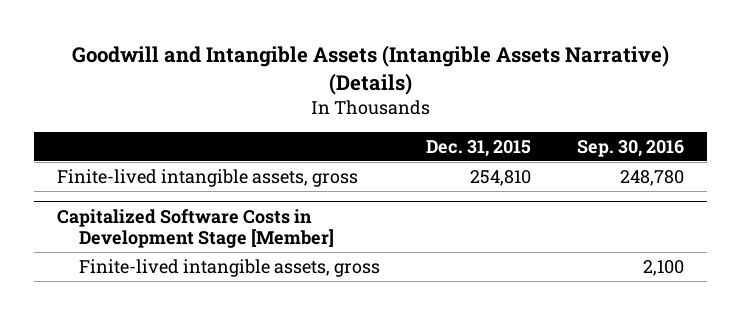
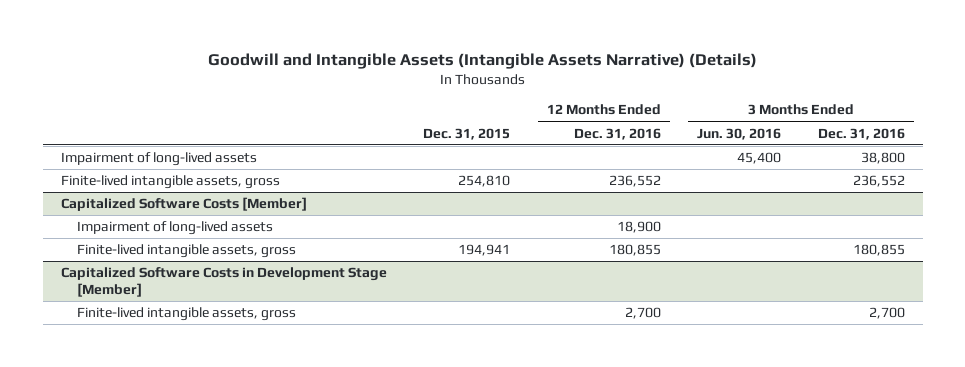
- | Dec. 31, 2015 | Sep. 30, 2016
+ | Dec. 31, 2015 | 12 Months Ended Dec. 31, 2016 | 3 Months Ended Jun. 30, 2016 | 3 Months Ended Dec. 31, 2016
+ Impairment of long-lived assets | | | 45,400 | 38,800
+ Capitalized Software Costs [Member]
+ Impairment of long-lived assets | | 18,900 | |
+ Finite-lived intangible assets, gross | 194,941 | 180,855 | | 180,855

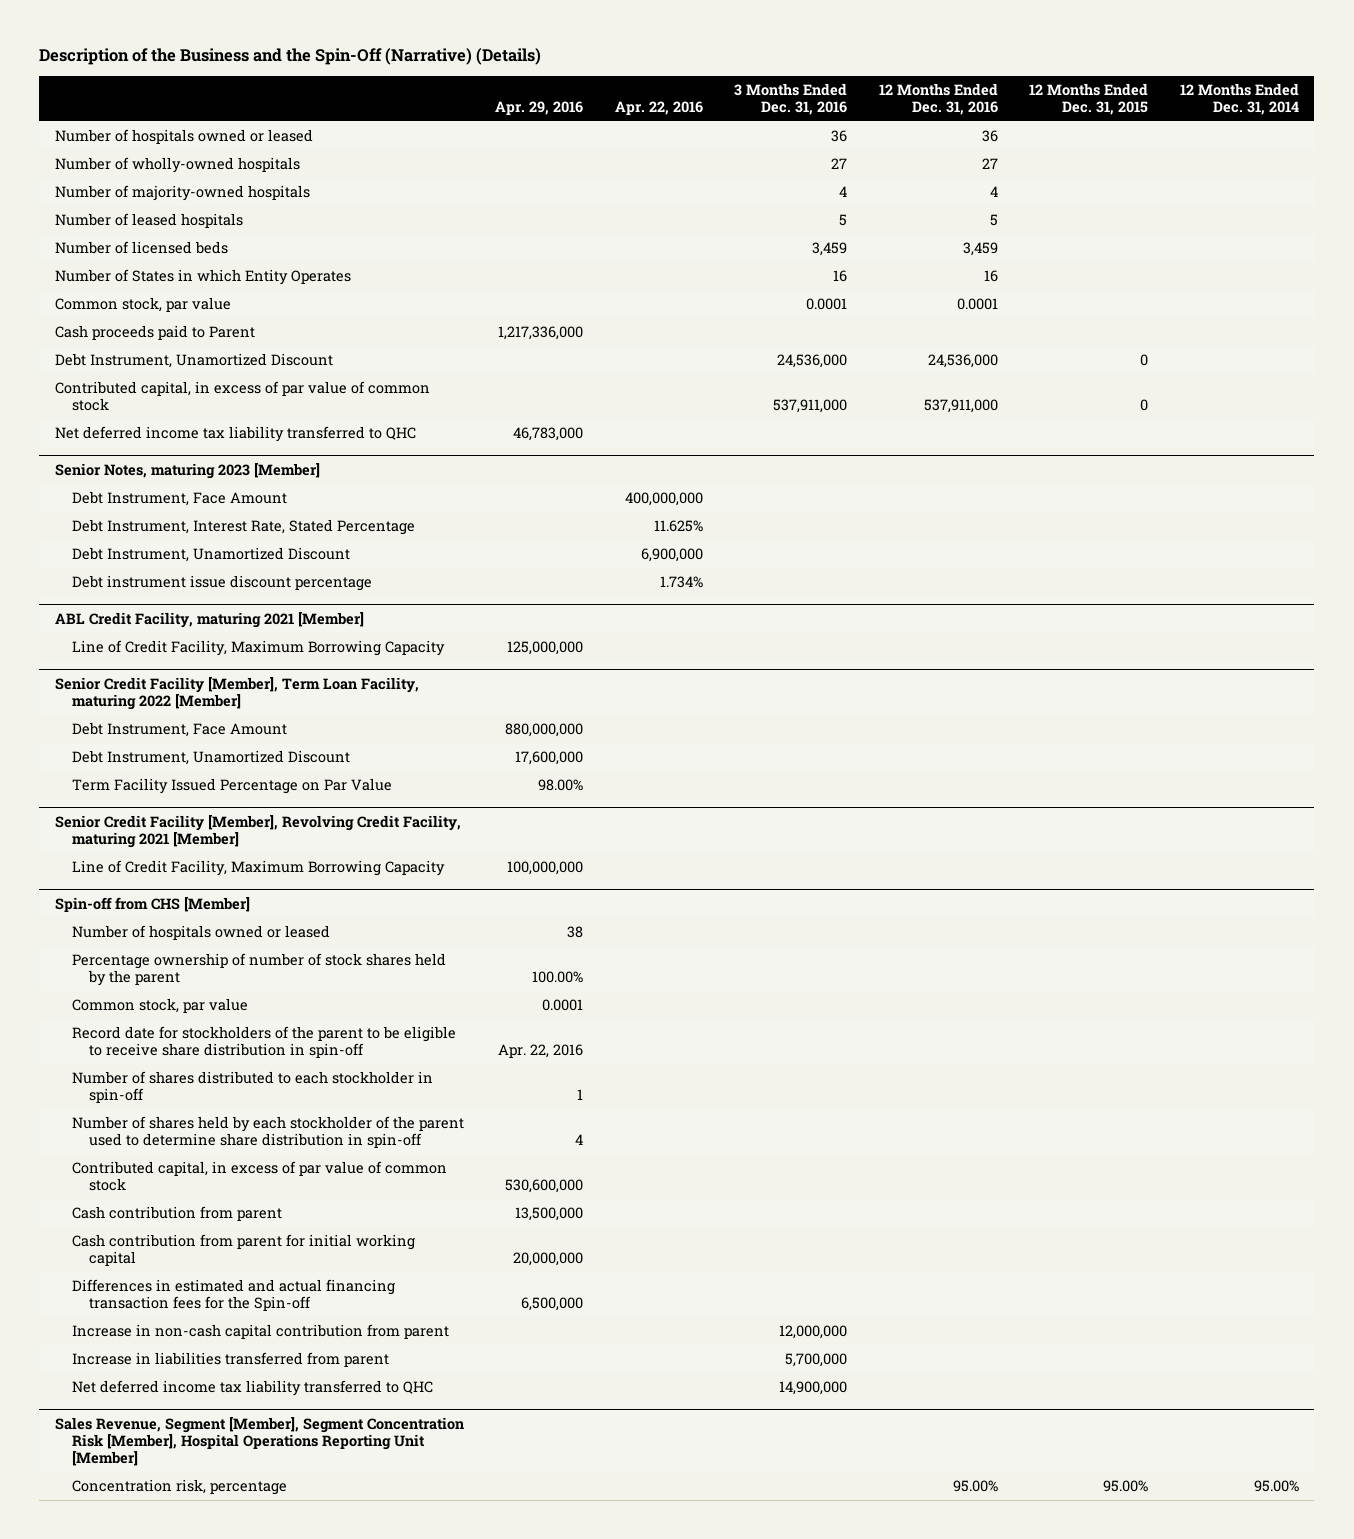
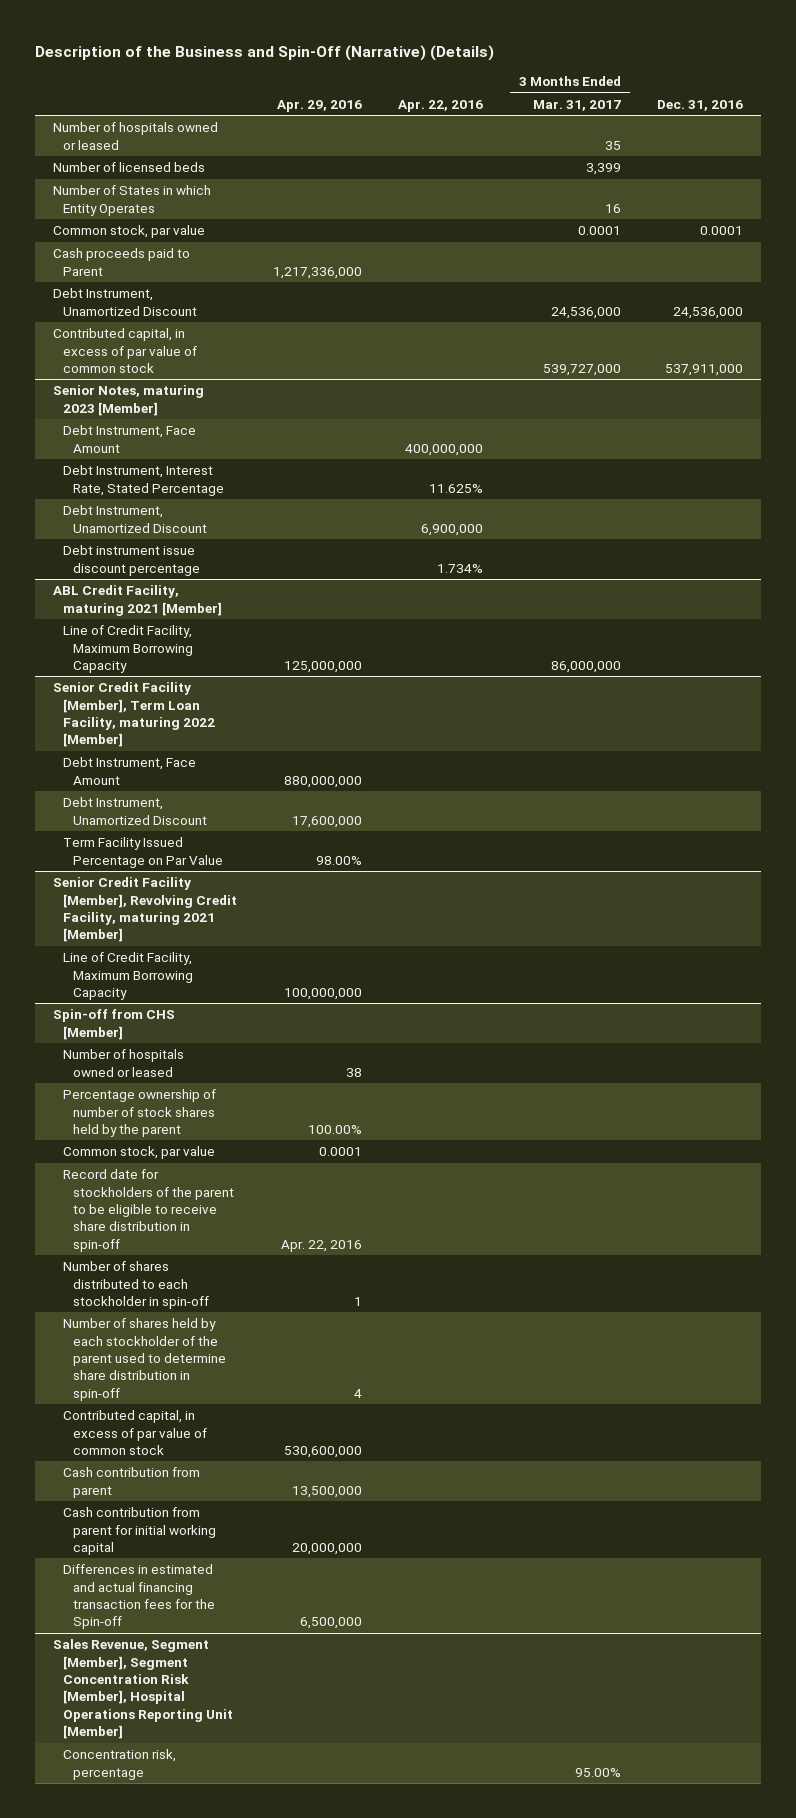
- Description of the Business and the Spin-Off (Narrative) (Details)
+ Description of the Business and Spin-Off (Narrative) (Details)
- | Apr. 29, 2016 | Apr. 22, 2016 | 3 Months Ended Dec. 31, 2016 | 12 Months Ended Dec. 31, 2016 | 12 Months Ended Dec. 31, 2015 | 12 Months Ended Dec. 31, 2014
+ | Apr. 29, 2016 | Apr. 22, 2016 | 3 Months Ended Mar. 31, 2017 | Dec. 31, 2016
- Number of wholly-owned hospitals | | | 27 | 27 | |
- Number of majority-owned hospitals | | | 4 | 4 | |
- Number of leased hospitals | | | 5 | 5 | |
- Net deferred income tax liability transferred to QHC | 46,783,000 | | | | |
@ Spin-off from CHS [Member]
- Increase in non-cash capital contribution from parent | | | 12,000,000 | | |
- Increase in liabilities transferred from parent | | | 5,700,000 | | |
- Net deferred income tax liability transferred to QHC | | | 14,900,000 | | |

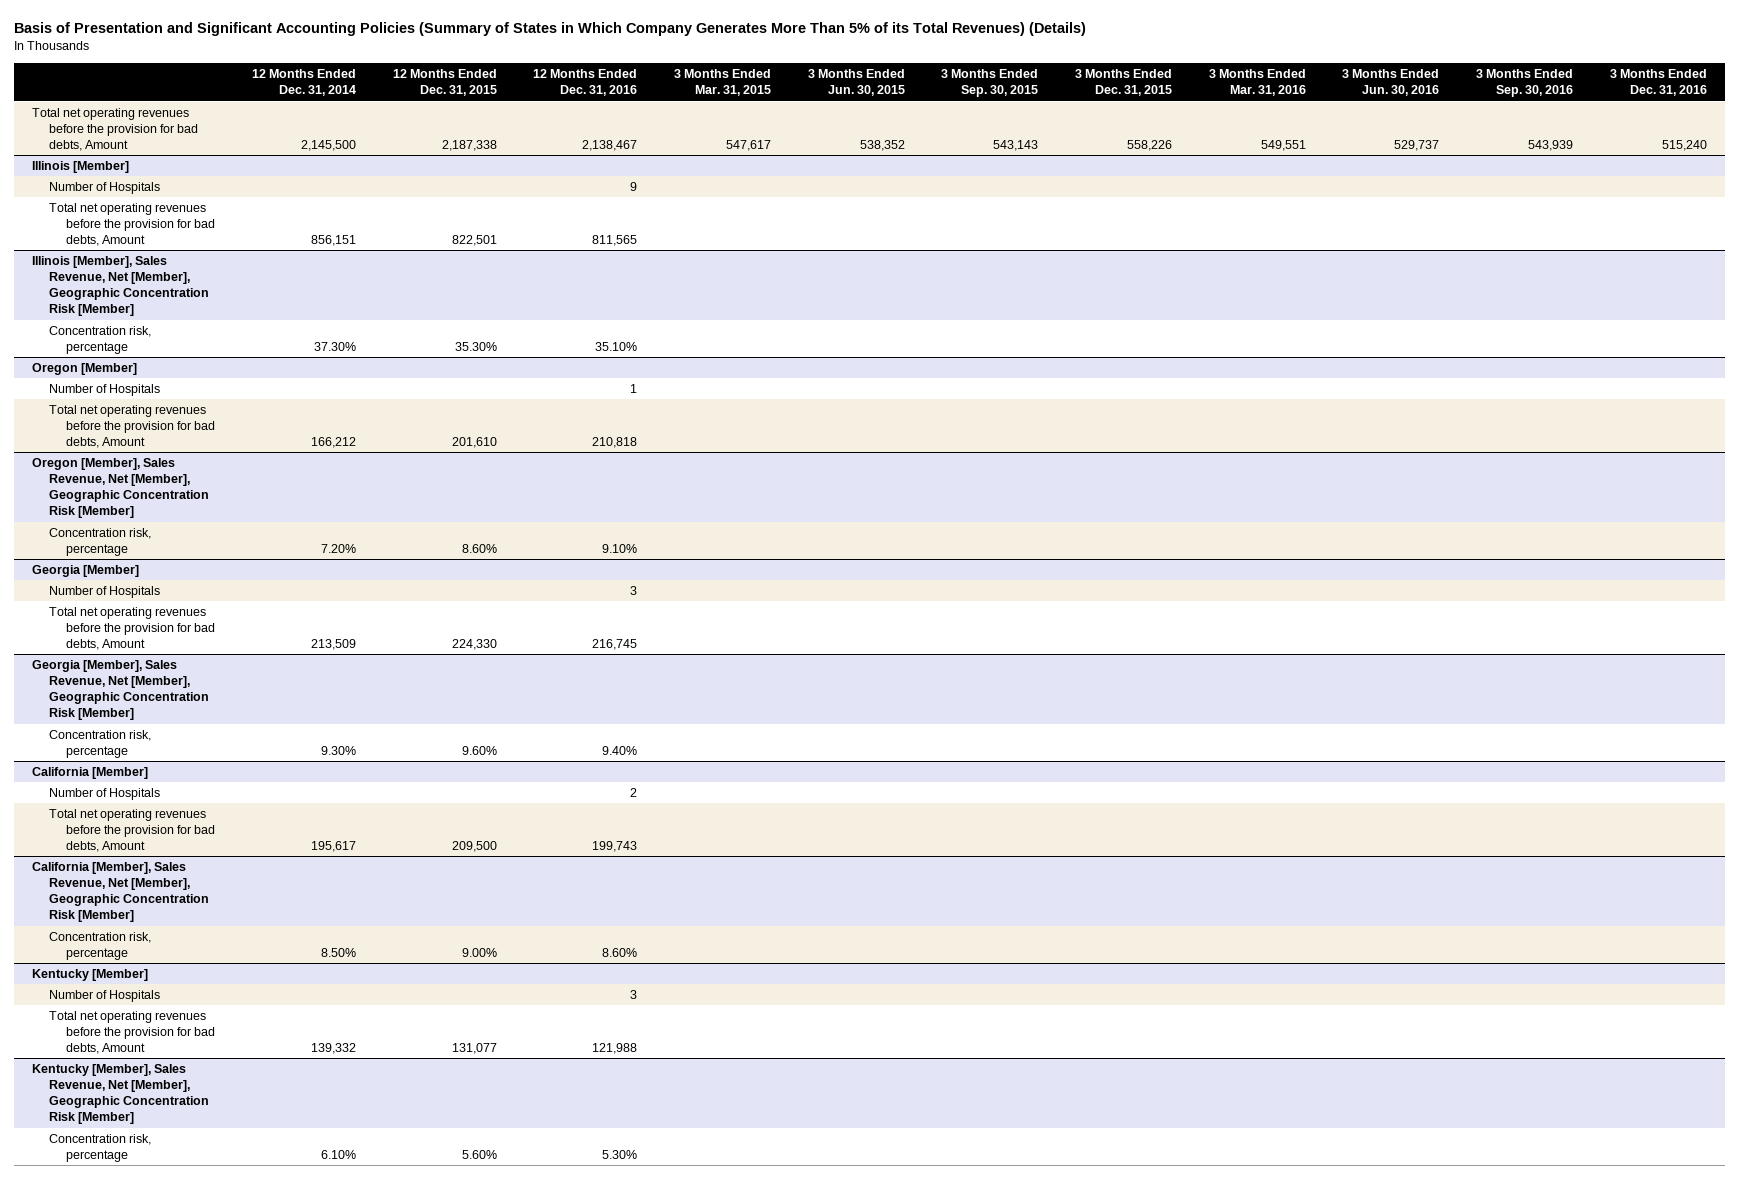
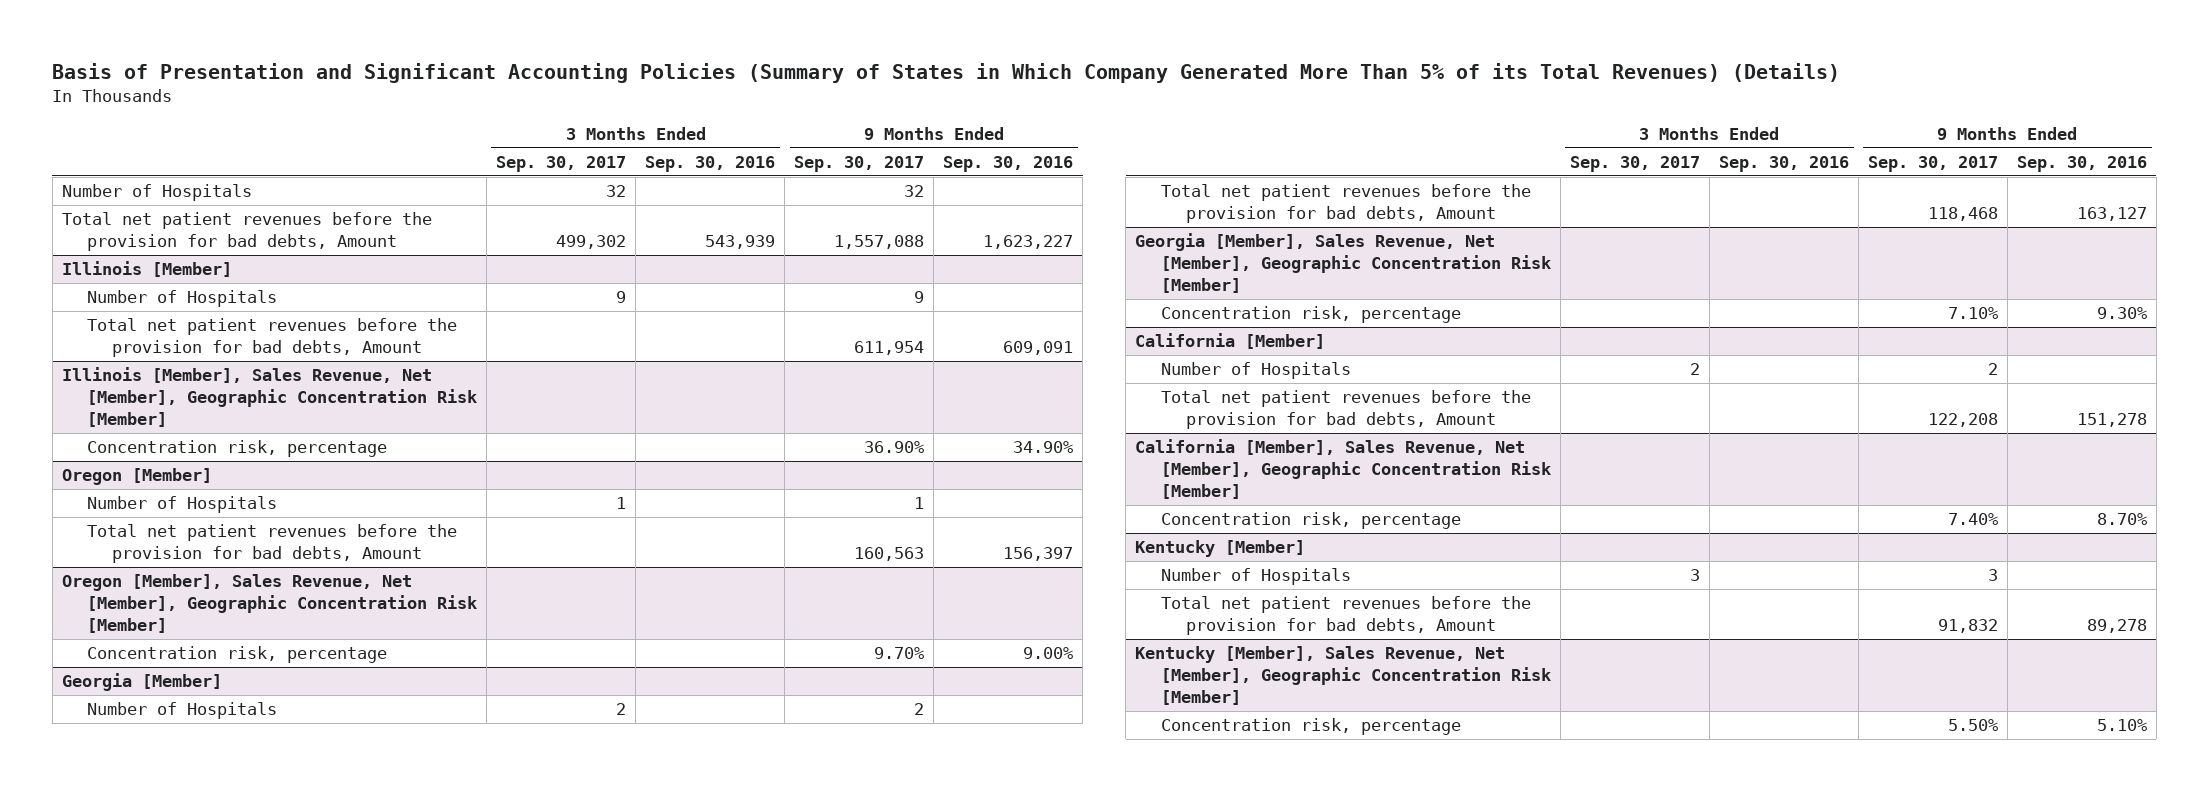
- Basis of Presentation and Significant Accounting Policies (Summary of States in Which Company Generates More Than 5% of its Total Revenues) (Details)
+ Basis of Presentation and Significant Accounting Policies (Summary of States in Which Company Generated More Than 5% of its Total Revenues) (Details)
- | 12 Months Ended Dec. 31, 2014 | 12 Months Ended Dec. 31, 2015 | 12 Months Ended Dec. 31, 2016 | 3 Months Ended Mar. 31, 2015 | 3 Months Ended Jun. 30, 2015 | 3 Months Ended Sep. 30, 2015 | 3 Months Ended Dec. 31, 2015 | 3 Months Ended Mar. 31, 2016 | 3 Months Ended Jun. 30, 2016 | 3 Months Ended Sep. 30, 2016 | 3 Months Ended Dec. 31, 2016
+ | 3 Months Ended Sep. 30, 2017 | 3 Months Ended Sep. 30, 2016 | 9 Months Ended Sep. 30, 2017 | 9 Months Ended Sep. 30, 2016
- Total net operating revenues before the provision for bad debts, Amount | 2,145,500 | 2,187,338 | 2,138,467 | 547,617 | 538,352 | 543,143 | 558,226 | 549,551 | 529,737 | 543,939 | 515,240
+ Number of Hospitals | 32 | | 32 |
+ Total net patient revenues before the provision for bad debts, Amount | 499,302 | 543,939 | 1,557,088 | 1,623,227
@ Illinois [Member]
- Total net operating revenues before the provision for bad debts, Amount | 856,151 | 822,501 | 811,565 | | | | | | | |
+ Total net patient revenues before the provision for bad debts, Amount | | | 611,954 | 609,091
@ Oregon [Member]
- Total net operating revenues before the provision for bad debts, Amount | 166,212 | 201,610 | 210,818 | | | | | | | |
+ Total net patient revenues before the provision for bad debts, Amount | | | 160,563 | 156,397
@ Georgia [Member]
- Total net operating revenues before the provision for bad debts, Amount | 213,509 | 224,330 | 216,745 | | | | | | | |
+ Total net patient revenues before the provision for bad debts, Amount | | | 118,468 | 163,127
@ California [Member]
- Total net operating revenues before the provision for bad debts, Amount | 195,617 | 209,500 | 199,743 | | | | | | | |
+ Total net patient revenues before the provision for bad debts, Amount | | | 122,208 | 151,278
@ Kentucky [Member]
- Total net operating revenues before the provision for bad debts, Amount | 139,332 | 131,077 | 121,988 | | | | | | | |
+ Total net patient revenues before the provision for bad debts, Amount | | | 91,832 | 89,278

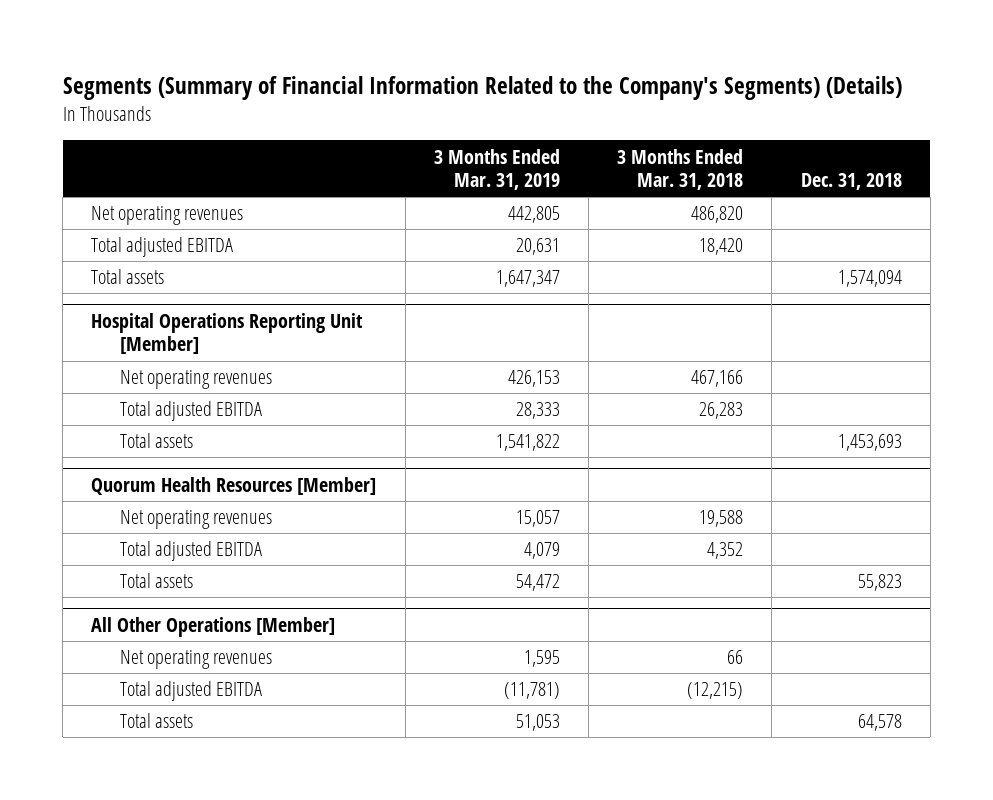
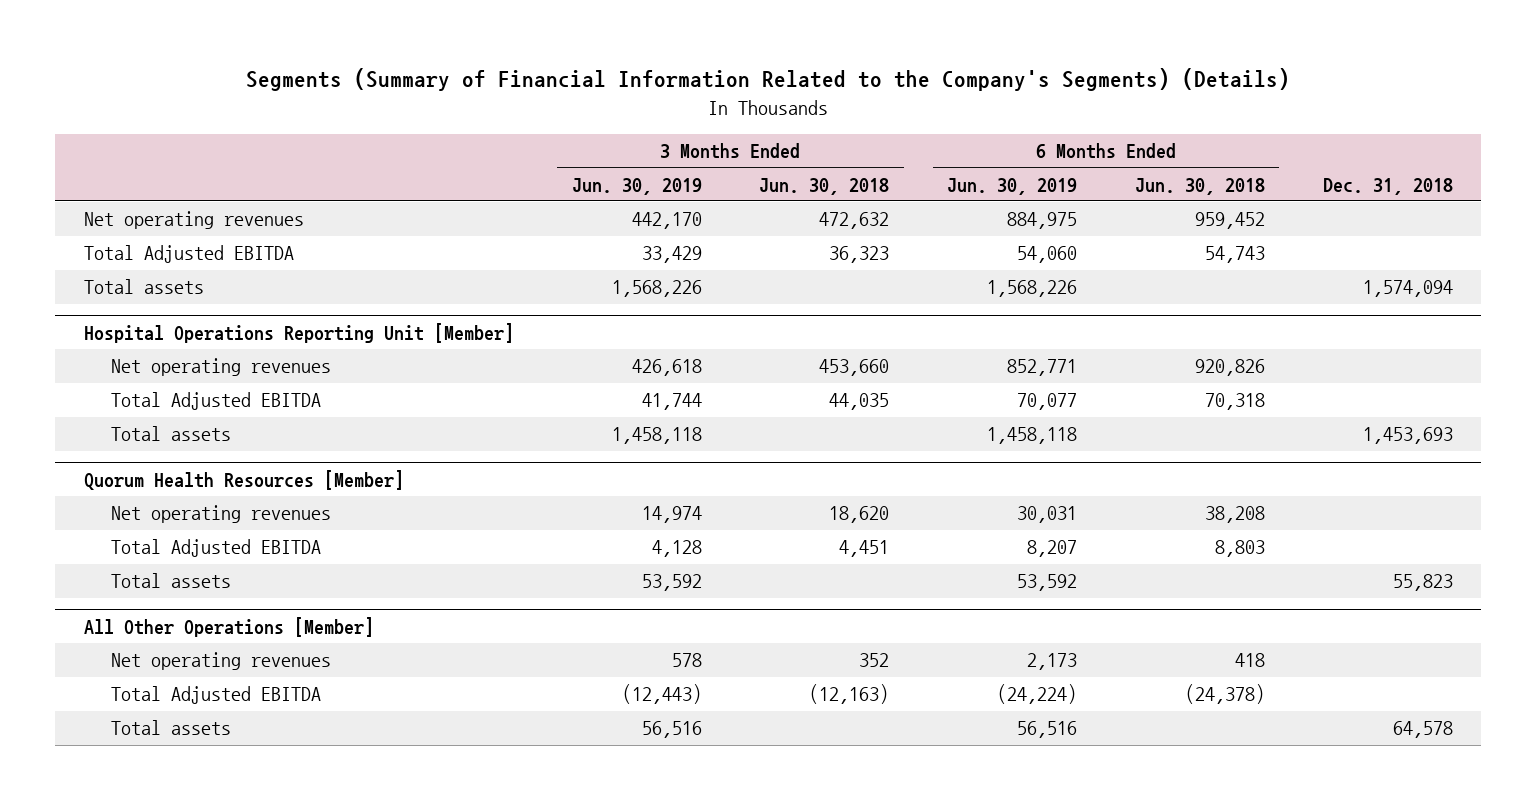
- | 3 Months Ended Mar. 31, 2019 | 3 Months Ended Mar. 31, 2018 | Dec. 31, 2018
+ | 3 Months Ended Jun. 30, 2019 | 3 Months Ended Jun. 30, 2018 | 6 Months Ended Jun. 30, 2019 | 6 Months Ended Jun. 30, 2018 | Dec. 31, 2018
- Total adjusted EBITDA | 20,631 | 18,420 |
+ Total Adjusted EBITDA | 33,429 | 36,323 | 54,060 | 54,743 |
@ Hospital Operations Reporting Unit [Member]
- Total adjusted EBITDA | 28,333 | 26,283 |
+ Total Adjusted EBITDA | 41,744 | 44,035 | 70,077 | 70,318 |
@ Quorum Health Resources [Member]
- Total adjusted EBITDA | 4,079 | 4,352 |
+ Total Adjusted EBITDA | 4,128 | 4,451 | 8,207 | 8,803 |
@ All Other Operations [Member]
- Total adjusted EBITDA | (11,781) | (12,215) |
+ Total Adjusted EBITDA | (12,443) | (12,163) | (24,224) | (24,378) |

